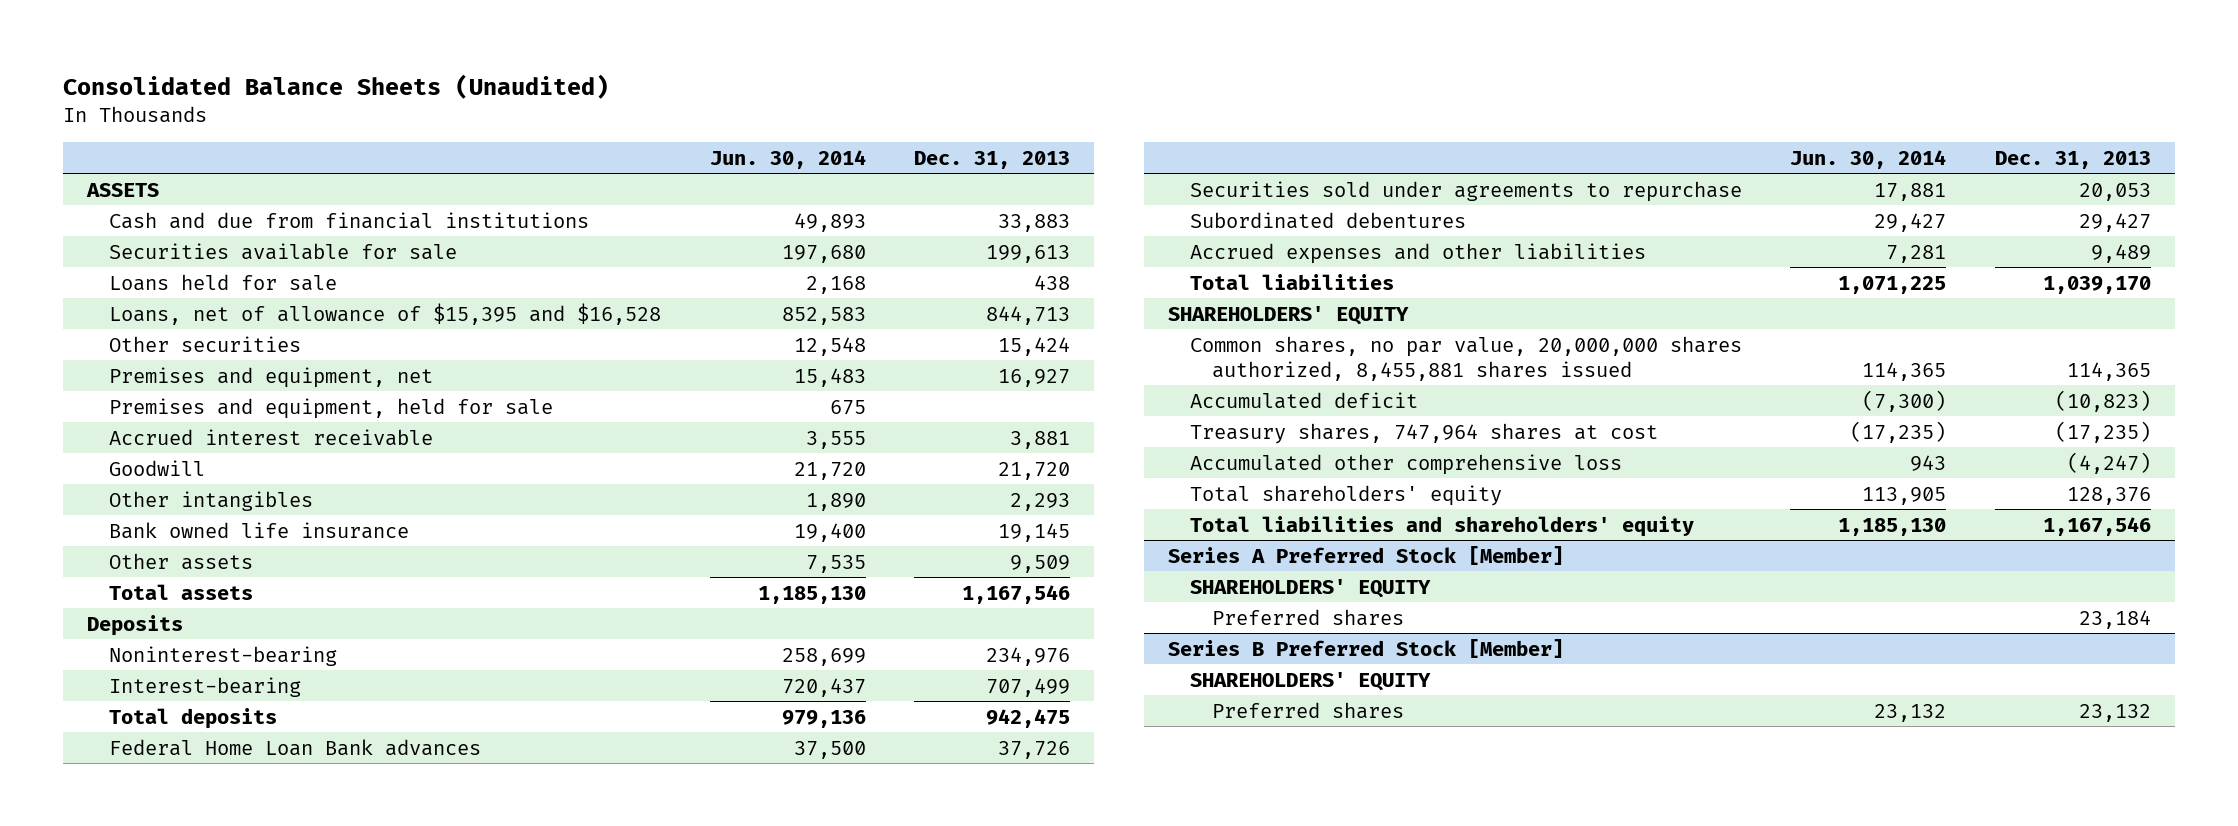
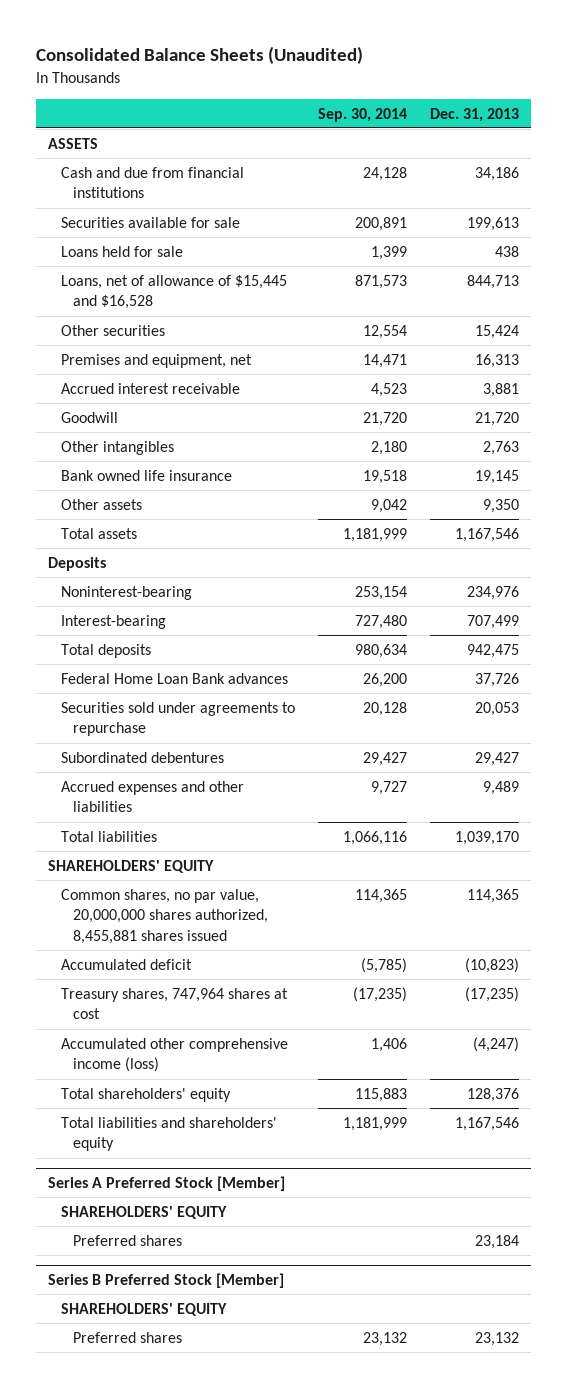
- | Jun. 30, 2014 | Dec. 31, 2013
+ | Sep. 30, 2014 | Dec. 31, 2013
- Cash and due from financial institutions | 49,893 | 33,883
+ Cash and due from financial institutions | 24,128 | 34,186
- Loans, net of allowance of $15,395 and $16,528 | 852,583 | 844,713
+ Loans, net of allowance of $15,445 and $16,528 | 871,573 | 844,713
- Premises and equipment, net | 15,483 | 16,927
- Premises and equipment, held for sale | 675 |
+ Premises and equipment, net | 14,471 | 16,313
- Other intangibles | 1,890 | 2,293
+ Other intangibles | 2,180 | 2,763
- Other assets | 7,535 | 9,509
+ Other assets | 9,042 | 9,350
- Accumulated other comprehensive loss | 943 | (4,247)
+ Accumulated other comprehensive income (loss) | 1,406 | (4,247)

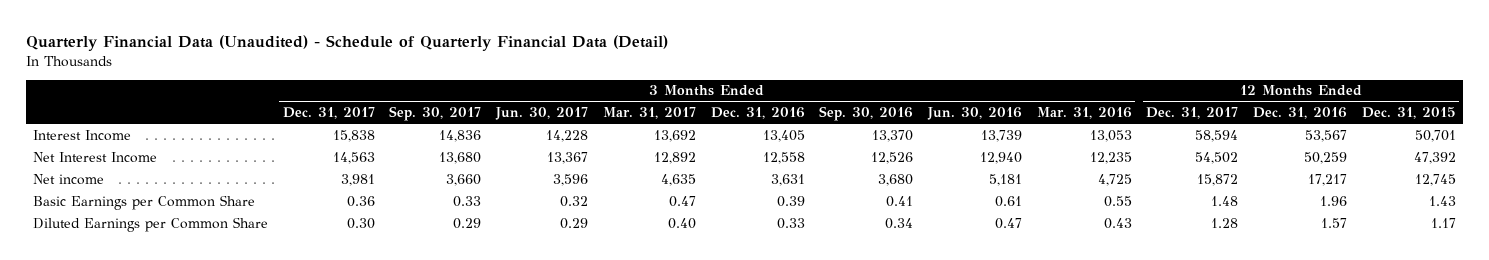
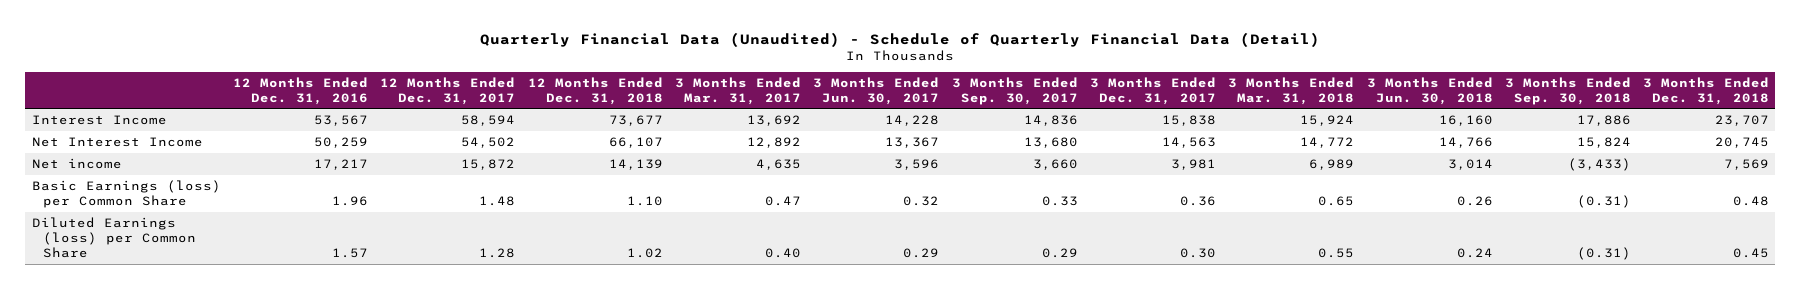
- | 3 Months Ended Dec. 31, 2017 | 3 Months Ended Sep. 30, 2017 | 3 Months Ended Jun. 30, 2017 | 3 Months Ended Mar. 31, 2017 | 3 Months Ended Dec. 31, 2016 | 3 Months Ended Sep. 30, 2016 | 3 Months Ended Jun. 30, 2016 | 3 Months Ended Mar. 31, 2016 | 12 Months Ended Dec. 31, 2017 | 12 Months Ended Dec. 31, 2016 | 12 Months Ended Dec. 31, 2015
+ | 12 Months Ended Dec. 31, 2016 | 12 Months Ended Dec. 31, 2017 | 12 Months Ended Dec. 31, 2018 | 3 Months Ended Mar. 31, 2017 | 3 Months Ended Jun. 30, 2017 | 3 Months Ended Sep. 30, 2017 | 3 Months Ended Dec. 31, 2017 | 3 Months Ended Mar. 31, 2018 | 3 Months Ended Jun. 30, 2018 | 3 Months Ended Sep. 30, 2018 | 3 Months Ended Dec. 31, 2018
- Basic Earnings per Common Share | 0.36 | 0.33 | 0.32 | 0.47 | 0.39 | 0.41 | 0.61 | 0.55 | 1.48 | 1.96 | 1.43
- Diluted Earnings per Common Share | 0.30 | 0.29 | 0.29 | 0.40 | 0.33 | 0.34 | 0.47 | 0.43 | 1.28 | 1.57 | 1.17
+ Basic Earnings (loss) per Common Share | 1.96 | 1.48 | 1.10 | 0.47 | 0.32 | 0.33 | 0.36 | 0.65 | 0.26 | (0.31) | 0.48
+ Diluted Earnings (loss) per Common Share | 1.57 | 1.28 | 1.02 | 0.40 | 0.29 | 0.29 | 0.30 | 0.55 | 0.24 | (0.31) | 0.45

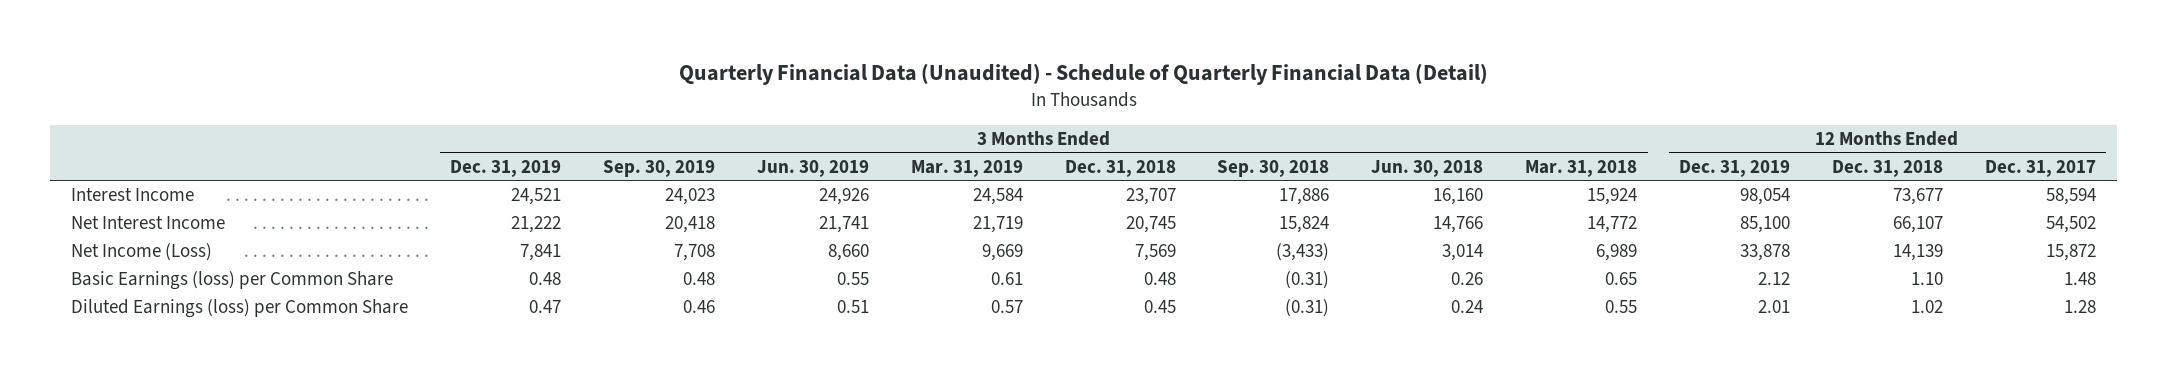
- | 12 Months Ended Dec. 31, 2016 | 12 Months Ended Dec. 31, 2017 | 12 Months Ended Dec. 31, 2018 | 3 Months Ended Mar. 31, 2017 | 3 Months Ended Jun. 30, 2017 | 3 Months Ended Sep. 30, 2017 | 3 Months Ended Dec. 31, 2017 | 3 Months Ended Mar. 31, 2018 | 3 Months Ended Jun. 30, 2018 | 3 Months Ended Sep. 30, 2018 | 3 Months Ended Dec. 31, 2018
+ | 3 Months Ended Dec. 31, 2019 | 3 Months Ended Sep. 30, 2019 | 3 Months Ended Jun. 30, 2019 | 3 Months Ended Mar. 31, 2019 | 3 Months Ended Dec. 31, 2018 | 3 Months Ended Sep. 30, 2018 | 3 Months Ended Jun. 30, 2018 | 3 Months Ended Mar. 31, 2018 | 12 Months Ended Dec. 31, 2019 | 12 Months Ended Dec. 31, 2018 | 12 Months Ended Dec. 31, 2017
- Net income | 17,217 | 15,872 | 14,139 | 4,635 | 3,596 | 3,660 | 3,981 | 6,989 | 3,014 | (3,433) | 7,569
+ Net Income (Loss) | 7,841 | 7,708 | 8,660 | 9,669 | 7,569 | (3,433) | 3,014 | 6,989 | 33,878 | 14,139 | 15,872

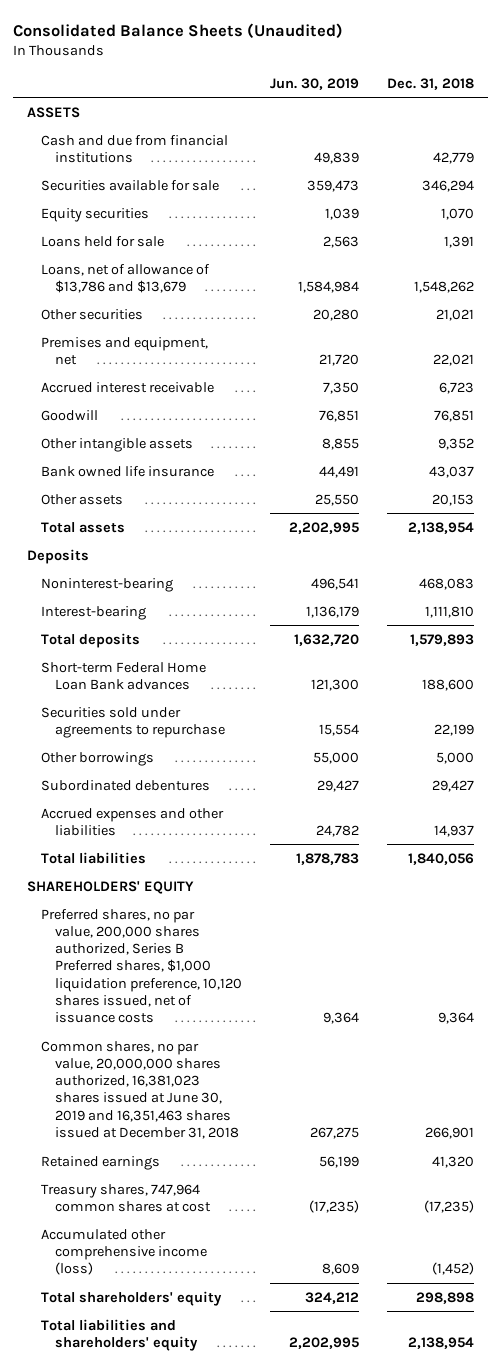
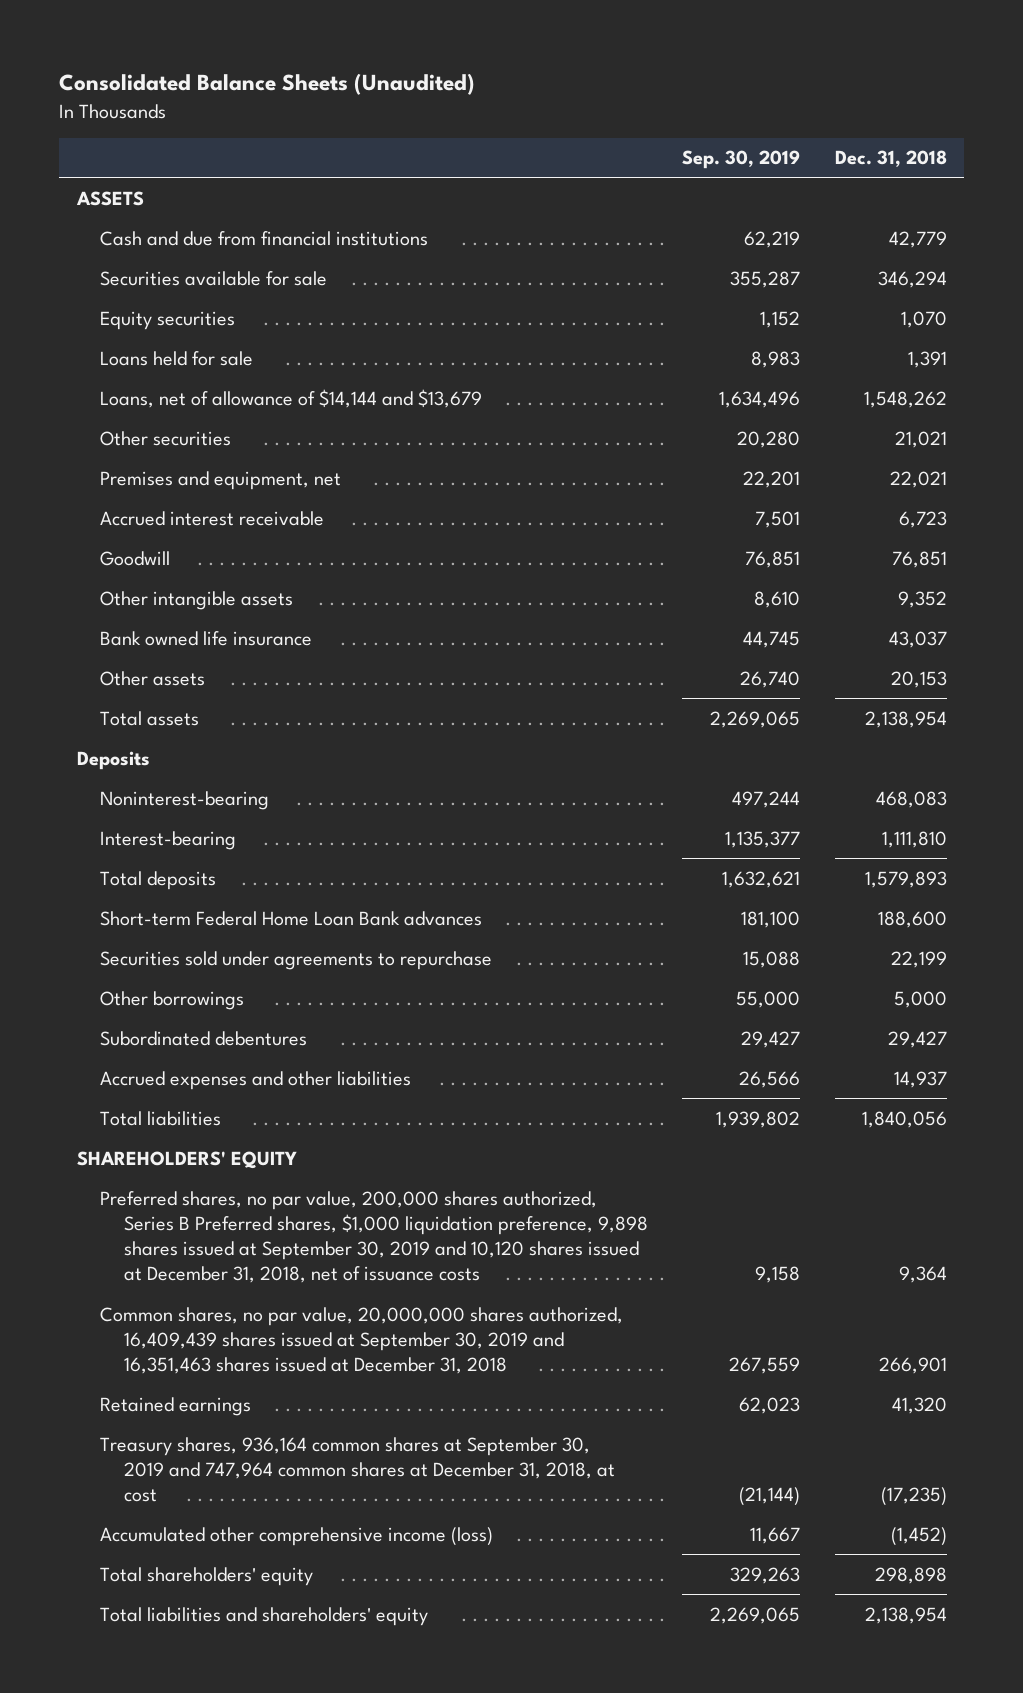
- | Jun. 30, 2019 | Dec. 31, 2018
+ | Sep. 30, 2019 | Dec. 31, 2018
- Loans, net of allowance of $13,786 and $13,679 | 1,584,984 | 1,548,262
+ Loans, net of allowance of $14,144 and $13,679 | 1,634,496 | 1,548,262
- Preferred shares, no par value, 200,000 shares authorized, Series B Preferred shares, $1,000 liquidation preference, 10,120 shares issued, net of issuance costs | 9,364 | 9,364
- Common shares, no par value, 20,000,000 shares authorized, 16,381,023 shares issued at June 30, 2019 and 16,351,463 shares issued at December 31, 2018 | 267,275 | 266,901
+ Preferred shares, no par value, 200,000 shares authorized, Series B Preferred shares, $1,000 liquidation preference, 9,898 shares issued at September 30, 2019 and 10,120 shares issued at December 31, 2018, net of issuance costs | 9,158 | 9,364
+ Common shares, no par value, 20,000,000 shares authorized, 16,409,439 shares issued at September 30, 2019 and 16,351,463 shares issued at December 31, 2018 | 267,559 | 266,901
- Treasury shares, 747,964 common shares at cost | (17,235) | (17,235)
+ Treasury shares, 936,164 common shares at September 30, 2019 and 747,964 common shares at December 31, 2018, at cost | (21,144) | (17,235)

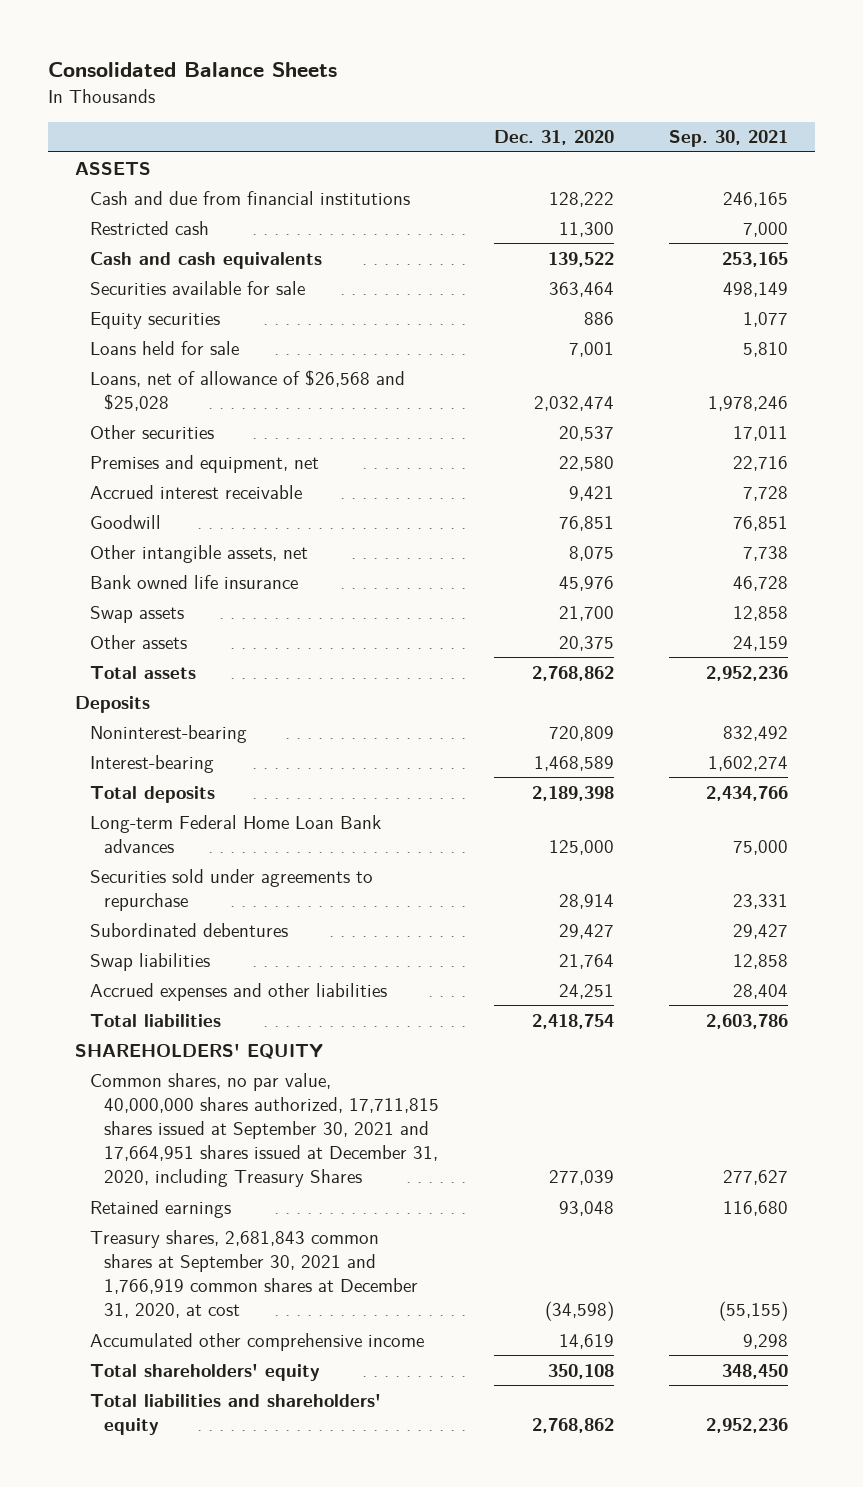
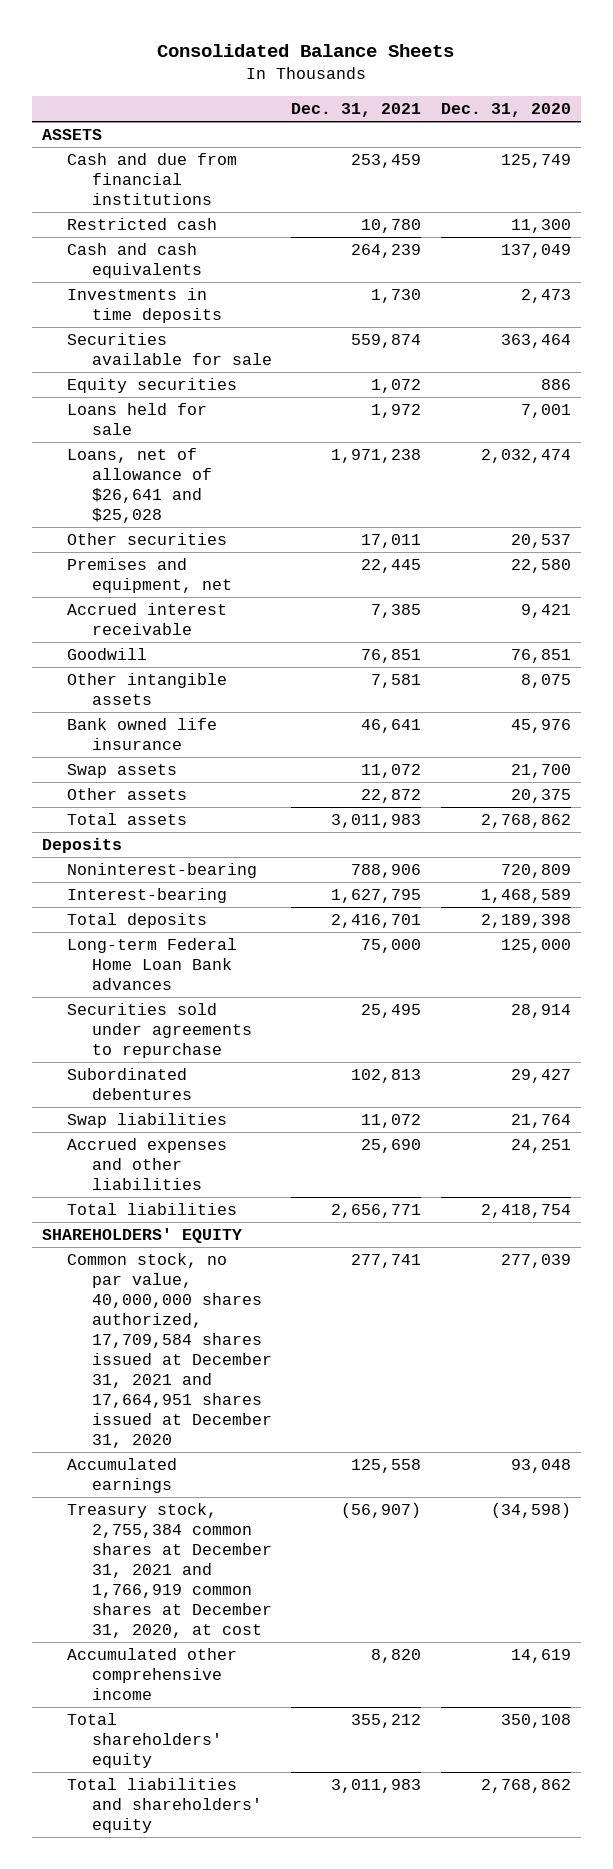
- | Dec. 31, 2020 | Sep. 30, 2021
+ | Dec. 31, 2021 | Dec. 31, 2020
- Cash and due from financial institutions | 128,222 | 246,165
+ Cash and due from financial institutions | 253,459 | 125,749
- Cash and cash equivalents | 139,522 | 253,165
+ Cash and cash equivalents | 264,239 | 137,049
+ Investments in time deposits | 1,730 | 2,473
- Loans, net of allowance of $26,568 and $25,028 | 2,032,474 | 1,978,246
+ Loans, net of allowance of $26,641 and $25,028 | 1,971,238 | 2,032,474
- Other intangible assets, net | 8,075 | 7,738
+ Other intangible assets | 7,581 | 8,075
- Common shares, no par value, 40,000,000 shares authorized, 17,711,815 shares issued at September 30, 2021 and 17,664,951 shares issued at December 31, 2020, including Treasury Shares | 277,039 | 277,627
- Retained earnings | 93,048 | 116,680
- Treasury shares, 2,681,843 common shares at September 30, 2021 and 1,766,919 common shares at December 31, 2020, at cost | (34,598) | (55,155)
+ Common stock, no par value, 40,000,000 shares authorized, 17,709,584 shares issued at December 31, 2021 and 17,664,951 shares issued at December 31, 2020 | 277,741 | 277,039
+ Accumulated earnings | 125,558 | 93,048
+ Treasury stock, 2,755,384 common shares at December 31, 2021 and 1,766,919 common shares at December 31, 2020, at cost | (56,907) | (34,598)

